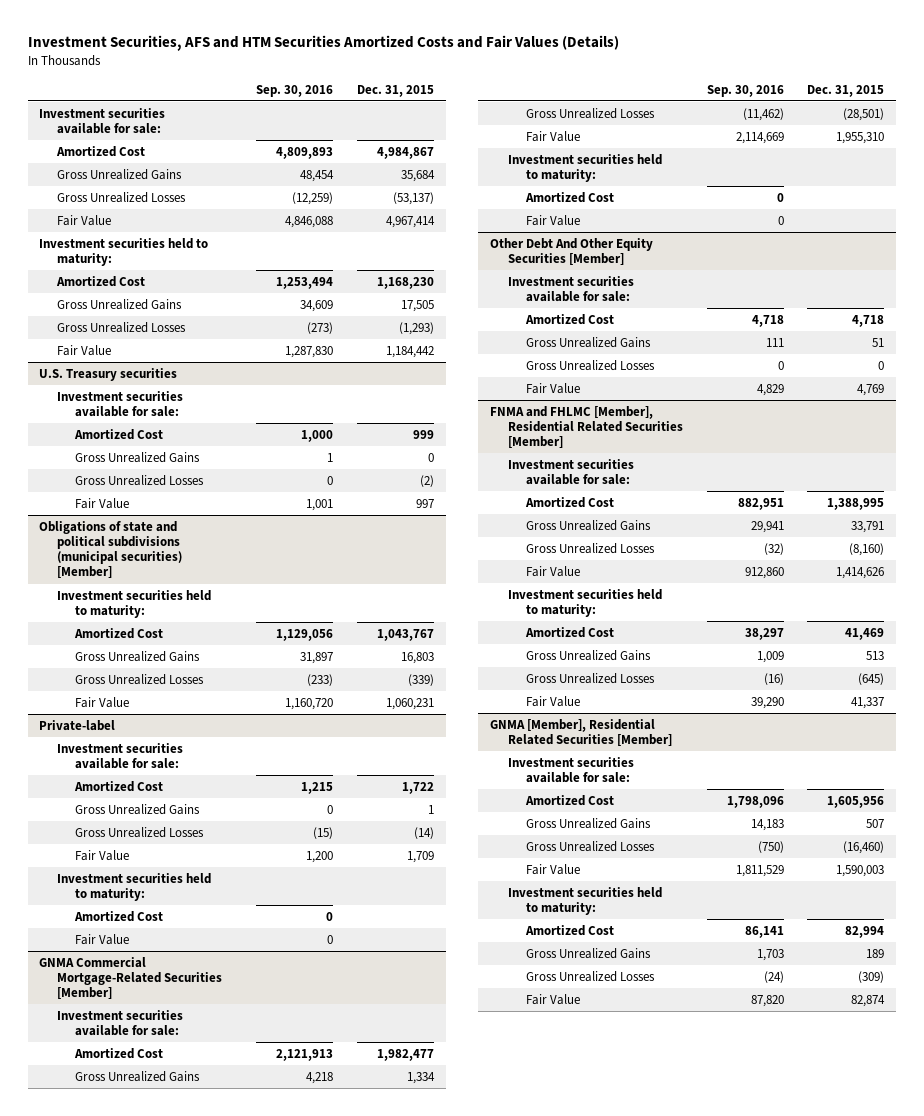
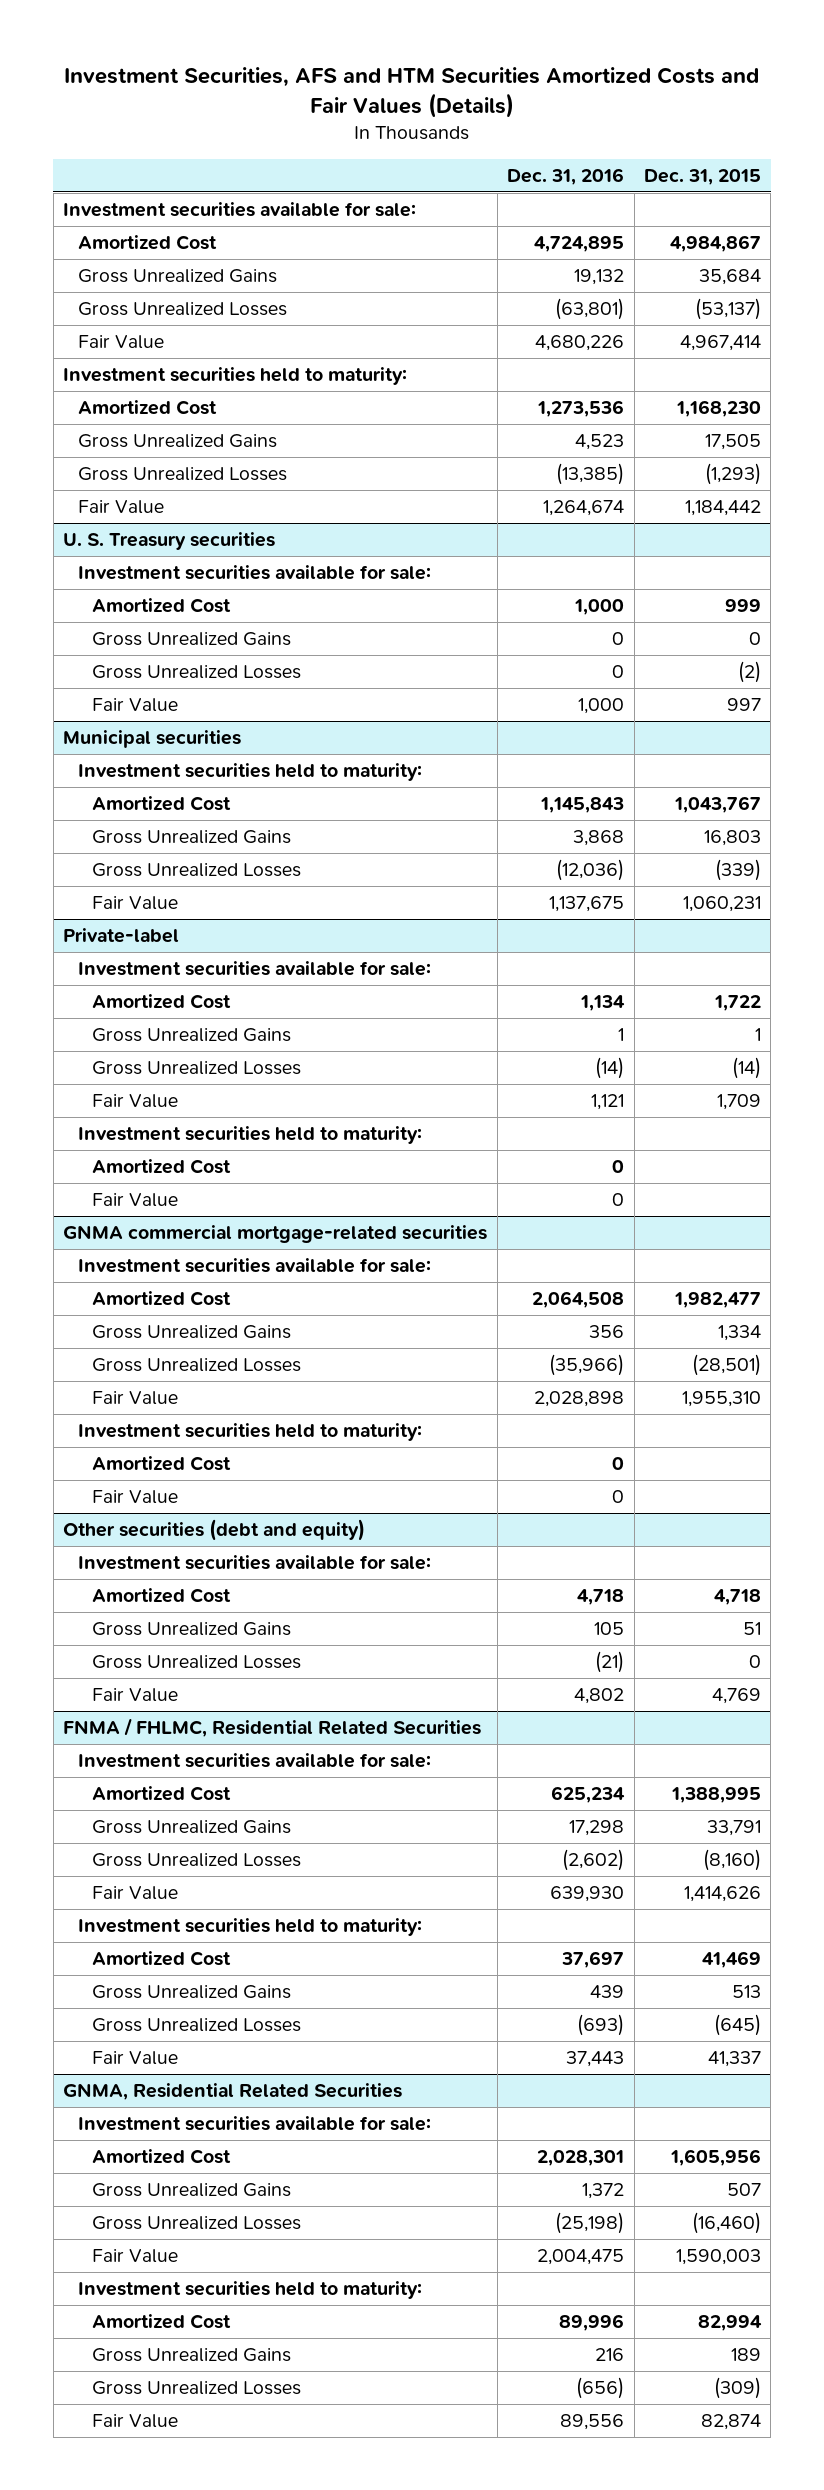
- | Sep. 30, 2016 | Dec. 31, 2015
+ | Dec. 31, 2016 | Dec. 31, 2015
- U.S. Treasury securities
+ U. S. Treasury securities
- Obligations of state and political subdivisions (municipal securities) [Member]
+ Municipal securities
- GNMA Commercial Mortgage-Related Securities [Member]
+ GNMA commercial mortgage-related securities
- Other Debt And Other Equity Securities [Member]
+ Other securities (debt and equity)
- FNMA and FHLMC [Member], Residential Related Securities [Member]
+ FNMA / FHLMC, Residential Related Securities
- GNMA [Member], Residential Related Securities [Member]
+ GNMA, Residential Related Securities

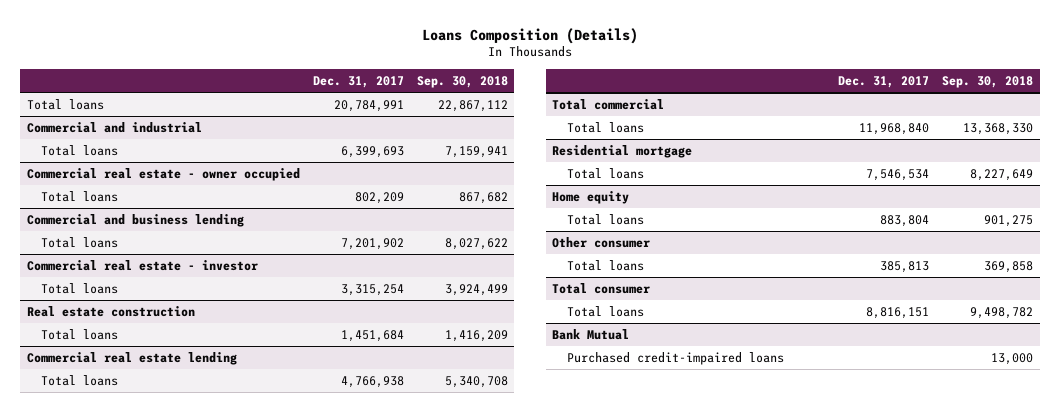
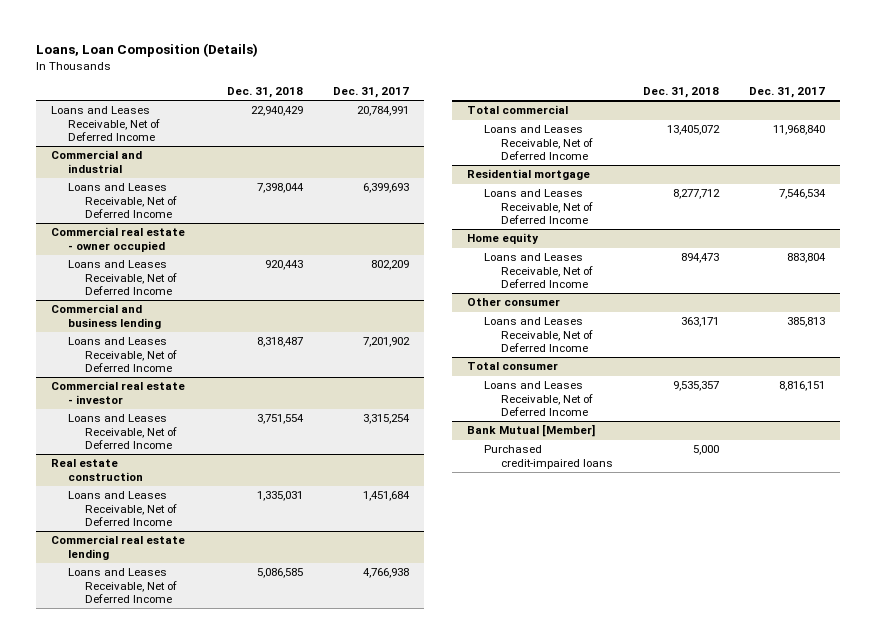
- Loans Composition (Details)
+ Loans, Loan Composition (Details)
- | Dec. 31, 2017 | Sep. 30, 2018
+ | Dec. 31, 2018 | Dec. 31, 2017
- Total loans | 20,784,991 | 22,867,112
+ Loans and Leases Receivable, Net of Deferred Income | 22,940,429 | 20,784,991
@ Commercial and industrial
- Total loans | 6,399,693 | 7,159,941
+ Loans and Leases Receivable, Net of Deferred Income | 7,398,044 | 6,399,693
@ Commercial real estate - owner occupied
- Total loans | 802,209 | 867,682
+ Loans and Leases Receivable, Net of Deferred Income | 920,443 | 802,209
@ Commercial and business lending
- Total loans | 7,201,902 | 8,027,622
+ Loans and Leases Receivable, Net of Deferred Income | 8,318,487 | 7,201,902
@ Commercial real estate - investor
- Total loans | 3,315,254 | 3,924,499
+ Loans and Leases Receivable, Net of Deferred Income | 3,751,554 | 3,315,254
@ Real estate construction
- Total loans | 1,451,684 | 1,416,209
+ Loans and Leases Receivable, Net of Deferred Income | 1,335,031 | 1,451,684
@ Commercial real estate lending
- Total loans | 4,766,938 | 5,340,708
+ Loans and Leases Receivable, Net of Deferred Income | 5,086,585 | 4,766,938
@ Total commercial
- Total loans | 11,968,840 | 13,368,330
+ Loans and Leases Receivable, Net of Deferred Income | 13,405,072 | 11,968,840
@ Residential mortgage
- Total loans | 7,546,534 | 8,227,649
+ Loans and Leases Receivable, Net of Deferred Income | 8,277,712 | 7,546,534
@ Home equity
- Total loans | 883,804 | 901,275
+ Loans and Leases Receivable, Net of Deferred Income | 894,473 | 883,804
@ Other consumer
- Total loans | 385,813 | 369,858
+ Loans and Leases Receivable, Net of Deferred Income | 363,171 | 385,813
@ Total consumer
- Total loans | 8,816,151 | 9,498,782
- Bank Mutual
@ Total consumer
+ Loans and Leases Receivable, Net of Deferred Income | 9,535,357 | 8,816,151
+ Bank Mutual [Member]

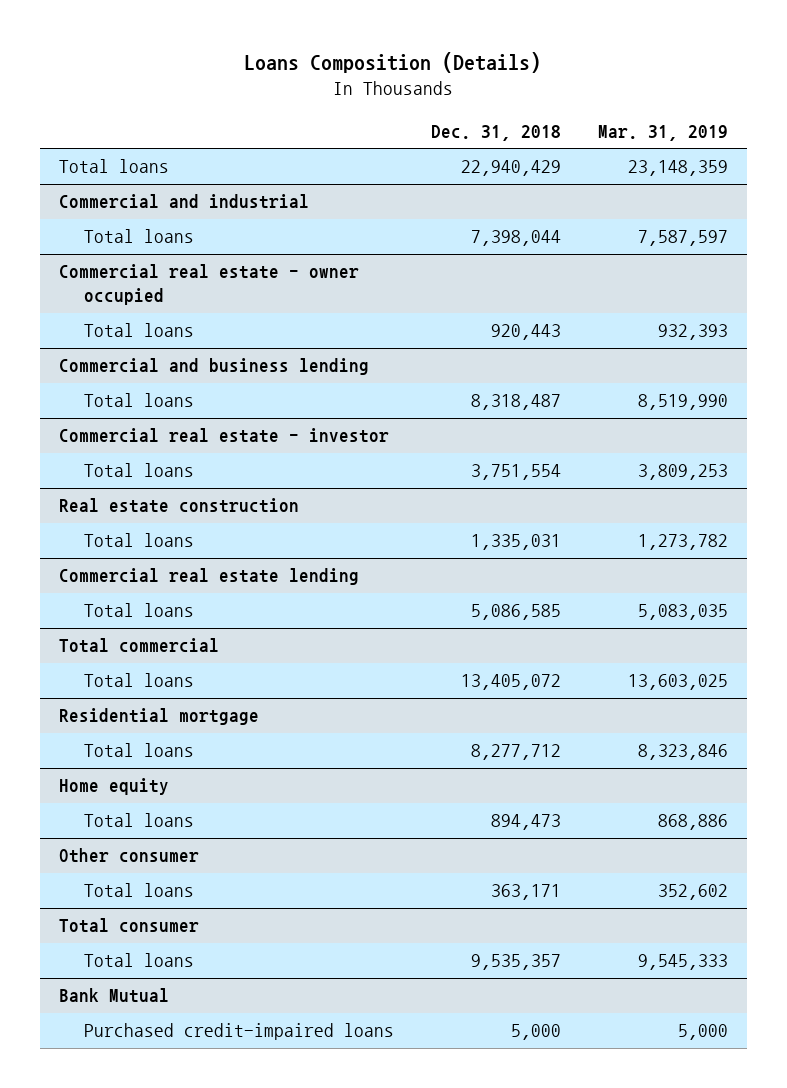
- Loans, Loan Composition (Details)
+ Loans Composition (Details)
- | Dec. 31, 2018 | Dec. 31, 2017
+ | Dec. 31, 2018 | Mar. 31, 2019
- Loans and Leases Receivable, Net of Deferred Income | 22,940,429 | 20,784,991
+ Total loans | 22,940,429 | 23,148,359
@ Commercial and industrial
- Loans and Leases Receivable, Net of Deferred Income | 7,398,044 | 6,399,693
+ Total loans | 7,398,044 | 7,587,597
@ Commercial real estate - owner occupied
- Loans and Leases Receivable, Net of Deferred Income | 920,443 | 802,209
+ Total loans | 920,443 | 932,393
@ Commercial and business lending
- Loans and Leases Receivable, Net of Deferred Income | 8,318,487 | 7,201,902
+ Total loans | 8,318,487 | 8,519,990
@ Commercial real estate - investor
- Loans and Leases Receivable, Net of Deferred Income | 3,751,554 | 3,315,254
+ Total loans | 3,751,554 | 3,809,253
@ Real estate construction
- Loans and Leases Receivable, Net of Deferred Income | 1,335,031 | 1,451,684
+ Total loans | 1,335,031 | 1,273,782
@ Commercial real estate lending
- Loans and Leases Receivable, Net of Deferred Income | 5,086,585 | 4,766,938
+ Total loans | 5,086,585 | 5,083,035
@ Total commercial
- Loans and Leases Receivable, Net of Deferred Income | 13,405,072 | 11,968,840
+ Total loans | 13,405,072 | 13,603,025
@ Residential mortgage
- Loans and Leases Receivable, Net of Deferred Income | 8,277,712 | 7,546,534
+ Total loans | 8,277,712 | 8,323,846
@ Home equity
- Loans and Leases Receivable, Net of Deferred Income | 894,473 | 883,804
+ Total loans | 894,473 | 868,886
@ Other consumer
- Loans and Leases Receivable, Net of Deferred Income | 363,171 | 385,813
+ Total loans | 363,171 | 352,602
@ Total consumer
- Loans and Leases Receivable, Net of Deferred Income | 9,535,357 | 8,816,151
- Bank Mutual [Member]
@ Total consumer
+ Total loans | 9,535,357 | 9,545,333
+ Bank Mutual

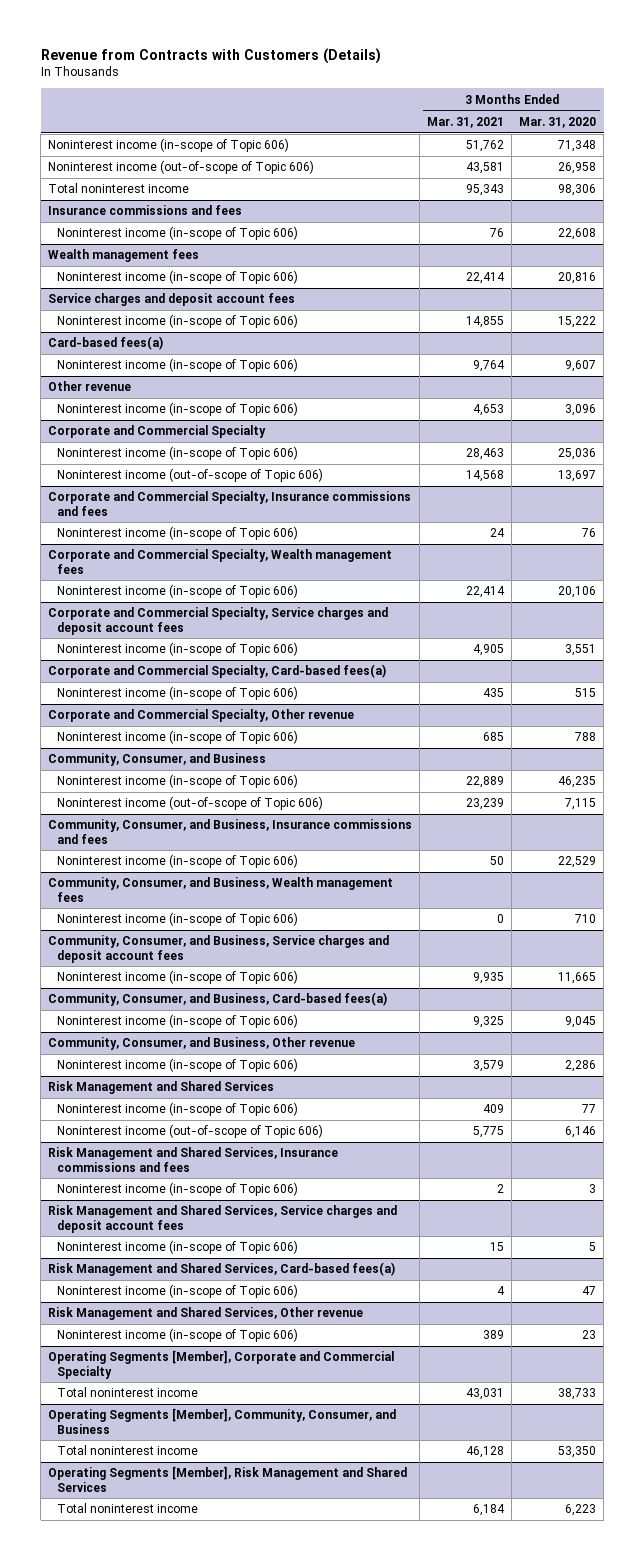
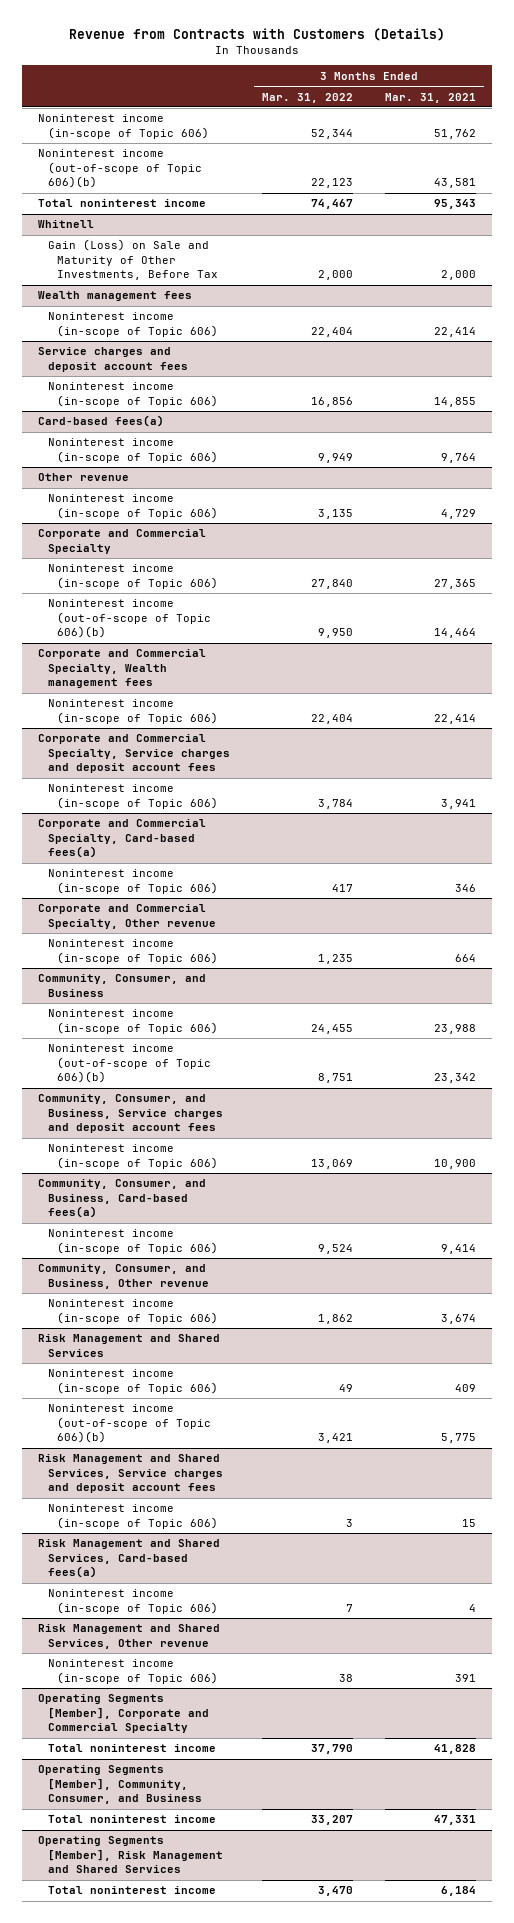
- | 3 Months Ended Mar. 31, 2021 | 3 Months Ended Mar. 31, 2020
+ | 3 Months Ended Mar. 31, 2022 | 3 Months Ended Mar. 31, 2021
- Noninterest income (out-of-scope of Topic 606) | 43,581 | 26,958
+ Noninterest income (out-of-scope of Topic 606)(b) | 22,123 | 43,581
- Insurance commissions and fees
- Noninterest income (in-scope of Topic 606) | 76 | 22,608
+ Whitnell
+ Gain (Loss) on Sale and Maturity of Other Investments, Before Tax | 2,000 | 2,000
@ Other revenue
- Noninterest income (in-scope of Topic 606) | 4,653 | 3,096
+ Noninterest income (in-scope of Topic 606) | 3,135 | 4,729
@ Corporate and Commercial Specialty
- Noninterest income (in-scope of Topic 606) | 28,463 | 25,036
- Noninterest income (out-of-scope of Topic 606) | 14,568 | 13,697
- Corporate and Commercial Specialty, Insurance commissions and fees
- Noninterest income (in-scope of Topic 606) | 24 | 76
@ Corporate and Commercial Specialty
+ Noninterest income (in-scope of Topic 606) | 27,840 | 27,365
+ Noninterest income (out-of-scope of Topic 606)(b) | 9,950 | 14,464
@ Corporate and Commercial Specialty, Service charges and deposit account fees
- Noninterest income (in-scope of Topic 606) | 4,905 | 3,551
+ Noninterest income (in-scope of Topic 606) | 3,784 | 3,941
@ Corporate and Commercial Specialty, Card-based fees(a)
- Noninterest income (in-scope of Topic 606) | 435 | 515
+ Noninterest income (in-scope of Topic 606) | 417 | 346
@ Corporate and Commercial Specialty, Other revenue
- Noninterest income (in-scope of Topic 606) | 685 | 788
+ Noninterest income (in-scope of Topic 606) | 1,235 | 664
@ Community, Consumer, and Business
- Noninterest income (in-scope of Topic 606) | 22,889 | 46,235
- Noninterest income (out-of-scope of Topic 606) | 23,239 | 7,115
- Community, Consumer, and Business, Insurance commissions and fees
- Noninterest income (in-scope of Topic 606) | 50 | 22,529
- Community, Consumer, and Business, Wealth management fees
- Noninterest income (in-scope of Topic 606) | 0 | 710
@ Community, Consumer, and Business
+ Noninterest income (in-scope of Topic 606) | 24,455 | 23,988
+ Noninterest income (out-of-scope of Topic 606)(b) | 8,751 | 23,342
@ Community, Consumer, and Business, Service charges and deposit account fees
- Noninterest income (in-scope of Topic 606) | 9,935 | 11,665
+ Noninterest income (in-scope of Topic 606) | 13,069 | 10,900
@ Community, Consumer, and Business, Card-based fees(a)
- Noninterest income (in-scope of Topic 606) | 9,325 | 9,045
+ Noninterest income (in-scope of Topic 606) | 9,524 | 9,414
@ Community, Consumer, and Business, Other revenue
- Noninterest income (in-scope of Topic 606) | 3,579 | 2,286
+ Noninterest income (in-scope of Topic 606) | 1,862 | 3,674
@ Risk Management and Shared Services
- Noninterest income (out-of-scope of Topic 606) | 5,775 | 6,146
- Risk Management and Shared Services, Insurance commissions and fees
- Noninterest income (in-scope of Topic 606) | 2 | 3
@ Risk Management and Shared Services
+ Noninterest income (out-of-scope of Topic 606)(b) | 3,421 | 5,775
@ Risk Management and Shared Services, Other revenue
- Noninterest income (in-scope of Topic 606) | 389 | 23
+ Noninterest income (in-scope of Topic 606) | 38 | 391
@ Operating Segments [Member], Corporate and Commercial Specialty
- Total noninterest income | 43,031 | 38,733
+ Total noninterest income | 37,790 | 41,828
@ Operating Segments [Member], Community, Consumer, and Business
- Total noninterest income | 46,128 | 53,350
+ Total noninterest income | 33,207 | 47,331

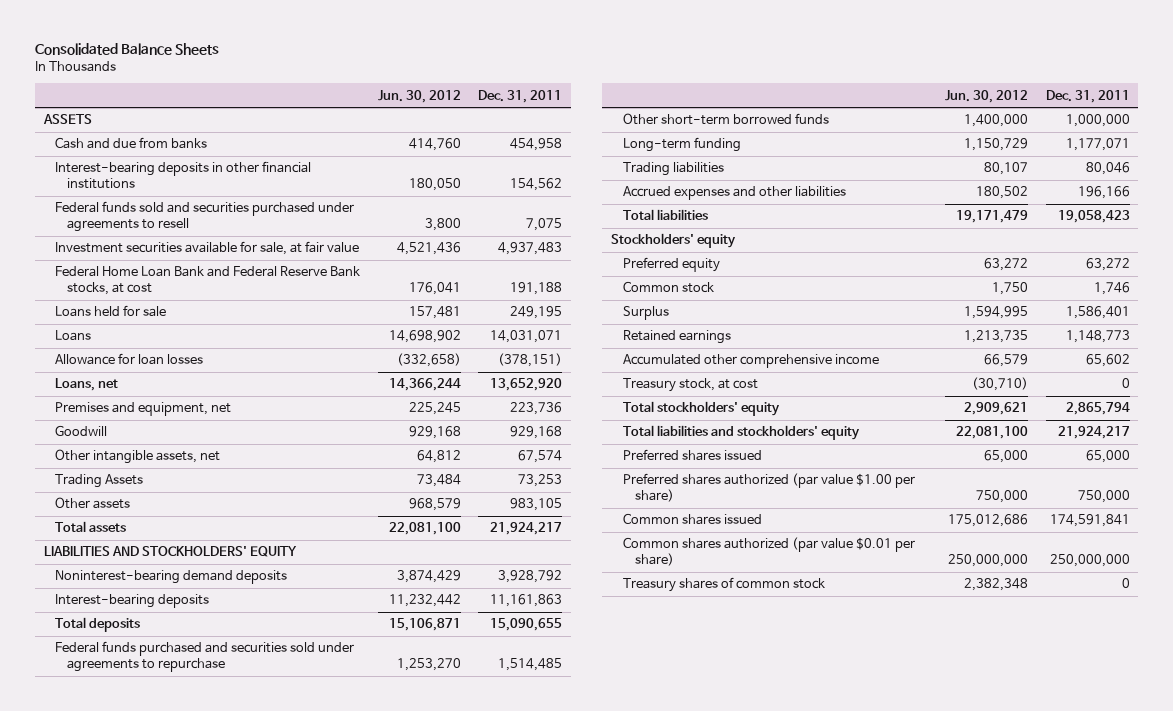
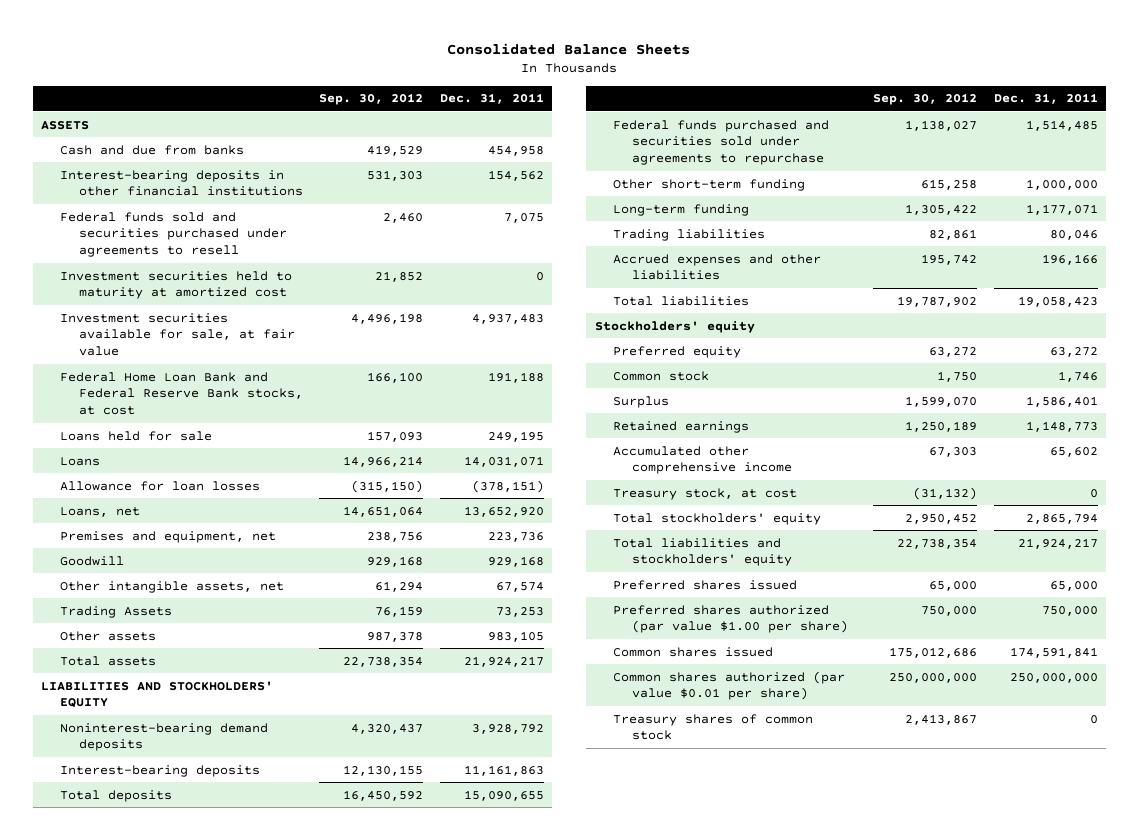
- | Jun. 30, 2012 | Dec. 31, 2011
+ | Sep. 30, 2012 | Dec. 31, 2011
+ Investment securities held to maturity at amortized cost | 21,852 | 0
- Other short-term borrowed funds | 1,400,000 | 1,000,000
+ Other short-term funding | 615,258 | 1,000,000

